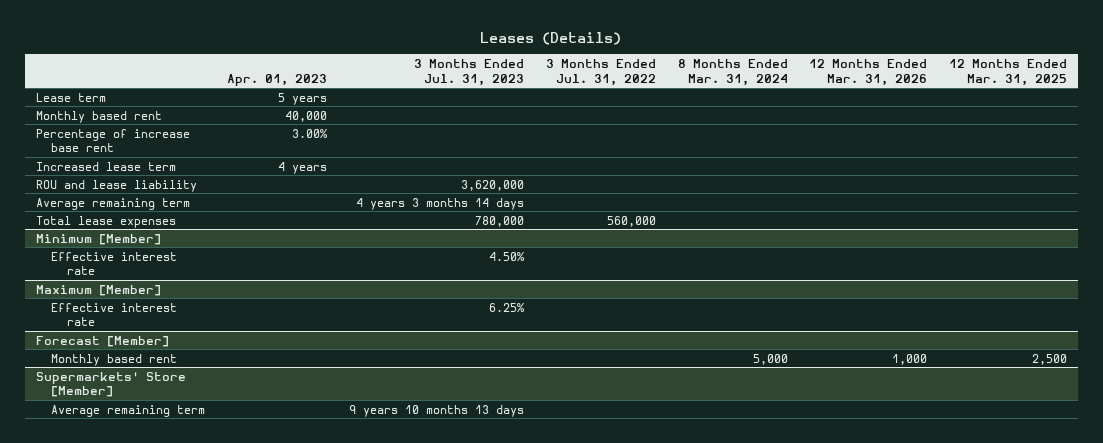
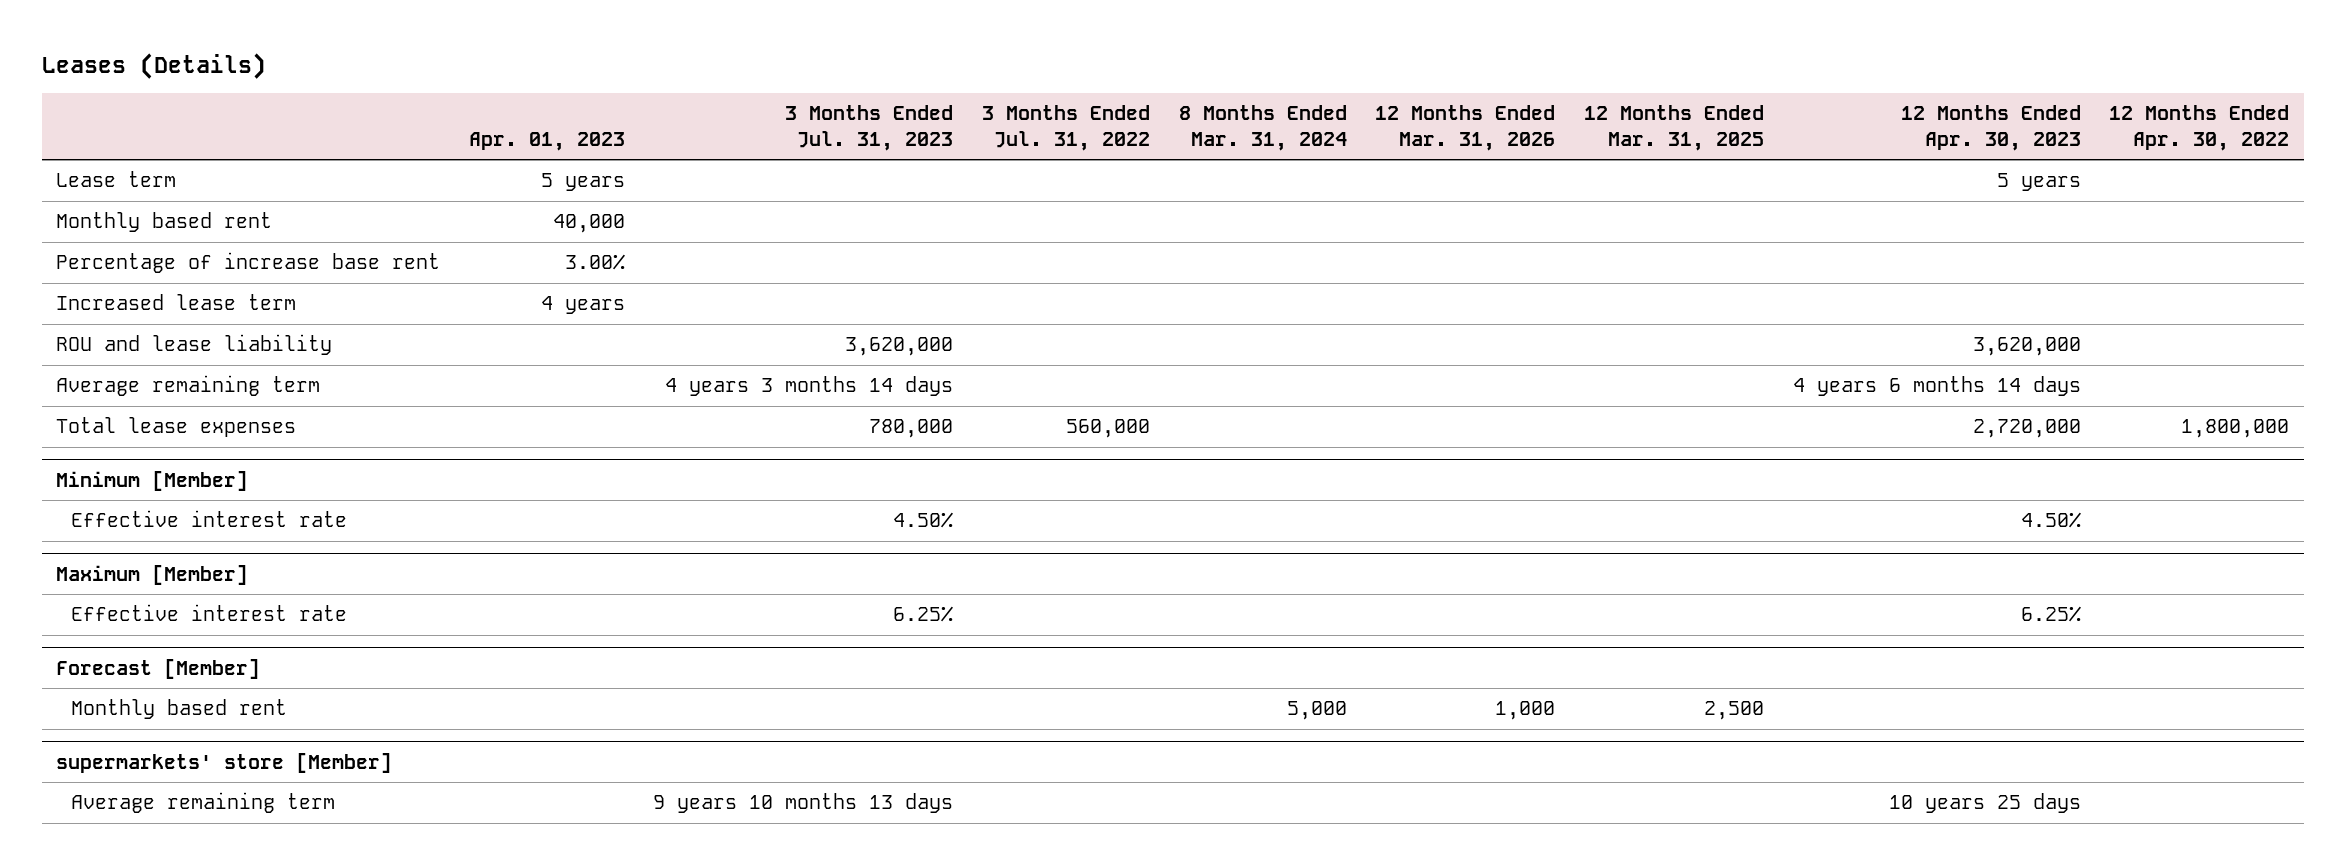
- | Apr. 01, 2023 | 3 Months Ended Jul. 31, 2023 | 3 Months Ended Jul. 31, 2022 | 8 Months Ended Mar. 31, 2024 | 12 Months Ended Mar. 31, 2026 | 12 Months Ended Mar. 31, 2025
+ | Apr. 01, 2023 | 3 Months Ended Jul. 31, 2023 | 3 Months Ended Jul. 31, 2022 | 8 Months Ended Mar. 31, 2024 | 12 Months Ended Mar. 31, 2026 | 12 Months Ended Mar. 31, 2025 | 12 Months Ended Apr. 30, 2023 | 12 Months Ended Apr. 30, 2022
- Supermarkets' Store [Member]
+ supermarkets' store [Member]

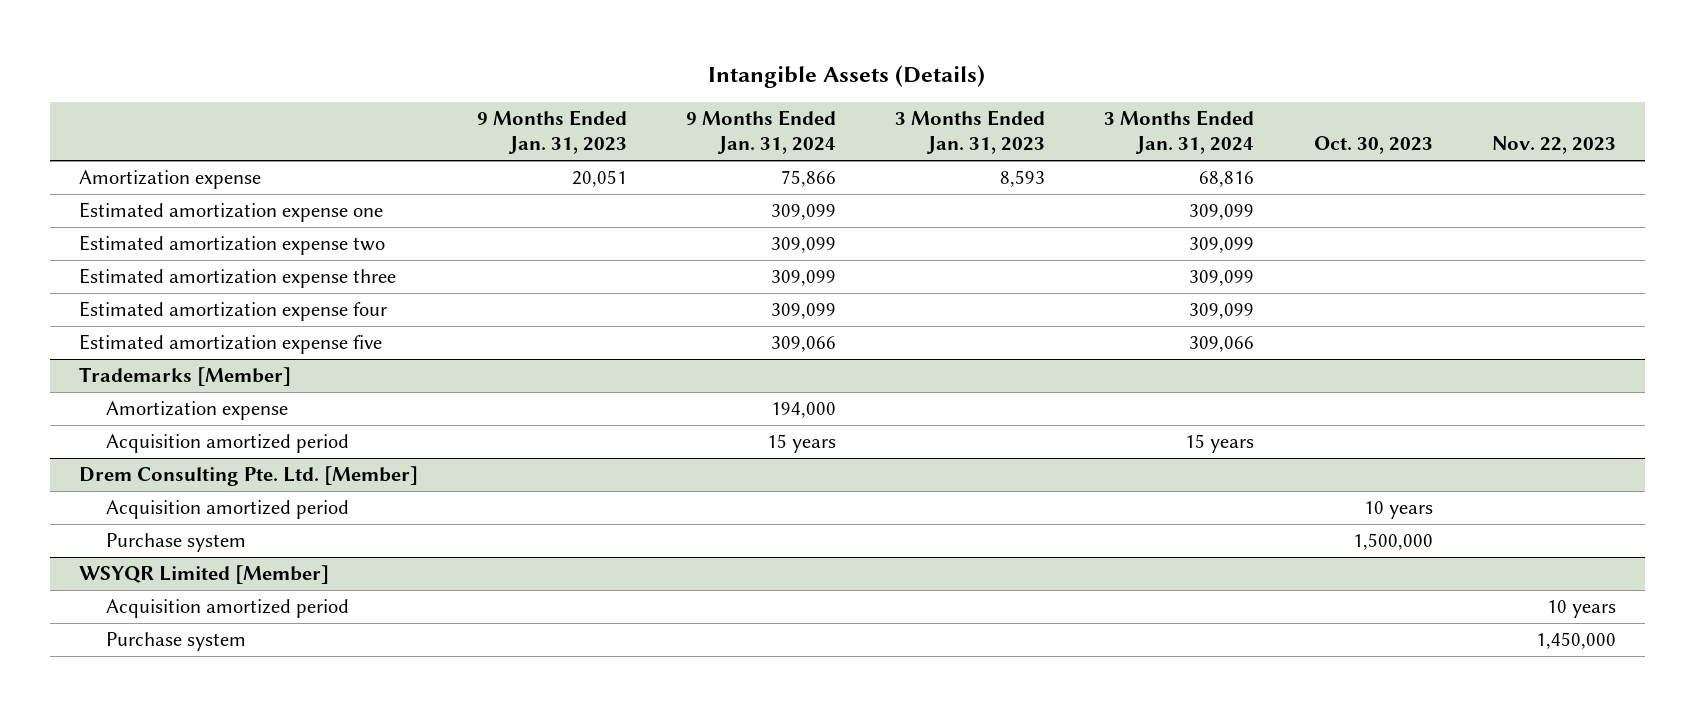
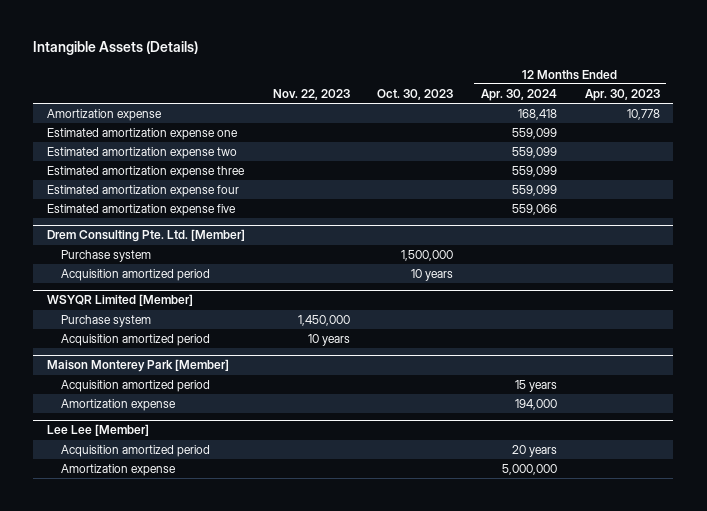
- | 9 Months Ended Jan. 31, 2023 | 9 Months Ended Jan. 31, 2024 | 3 Months Ended Jan. 31, 2023 | 3 Months Ended Jan. 31, 2024 | Oct. 30, 2023 | Nov. 22, 2023
+ | Nov. 22, 2023 | Oct. 30, 2023 | 12 Months Ended Apr. 30, 2024 | 12 Months Ended Apr. 30, 2023
- Trademarks [Member]
- Amortization expense | | 194,000 | | | |
- Acquisition amortized period | | 15 years | | 15 years | |
@ Drem Consulting Pte. Ltd. [Member]
moved down: Acquisition amortized period | | 10 years | |
@ WSYQR Limited [Member]
moved down: Acquisition amortized period | 10 years | | |
+ Maison Monterey Park [Member]
+ Acquisition amortized period | | | 15 years |
+ Amortization expense | | | 194,000 |
+ Lee Lee [Member]
+ Acquisition amortized period | | | 20 years |
+ Amortization expense | | | 5,000,000 |

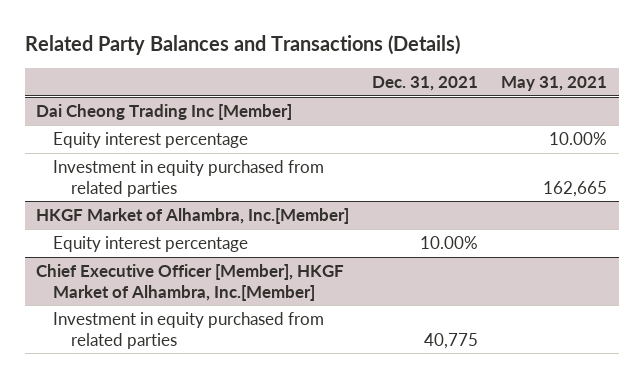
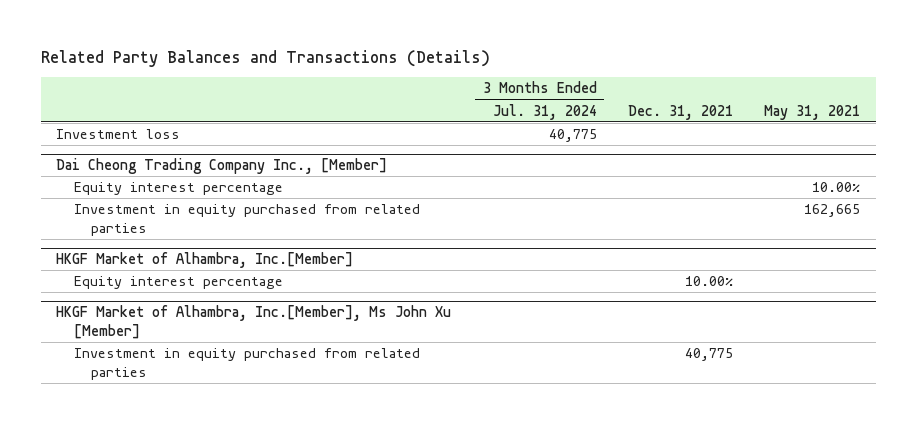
- | Dec. 31, 2021 | May 31, 2021
+ | 3 Months Ended Jul. 31, 2024 | Dec. 31, 2021 | May 31, 2021
- Dai Cheong Trading Inc [Member]
+ Investment loss | 40,775 | |
+ Dai Cheong Trading Company Inc., [Member]
- Chief Executive Officer [Member], HKGF Market of Alhambra, Inc.[Member]
+ HKGF Market of Alhambra, Inc.[Member], Ms John Xu [Member]

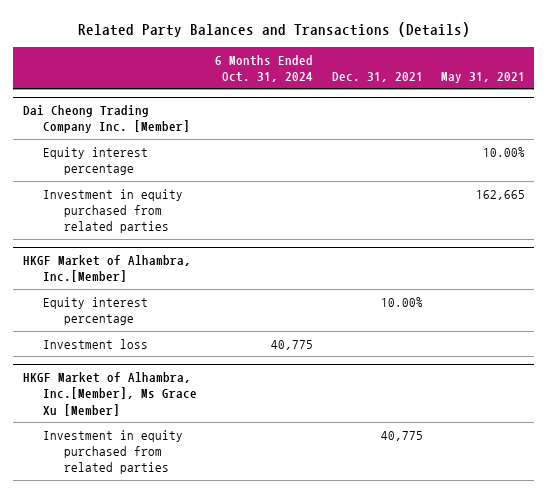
- | 3 Months Ended Jul. 31, 2024 | Dec. 31, 2021 | May 31, 2021
+ | 6 Months Ended Oct. 31, 2024 | Dec. 31, 2021 | May 31, 2021
- Investment loss | 40,775 | |
- Dai Cheong Trading Company Inc., [Member]
+ Dai Cheong Trading Company Inc. [Member]
- HKGF Market of Alhambra, Inc.[Member], Ms John Xu [Member]
@ HKGF Market of Alhambra, Inc.[Member]
+ Investment loss | 40,775 | |
+ HKGF Market of Alhambra, Inc.[Member], Ms Grace Xu [Member]

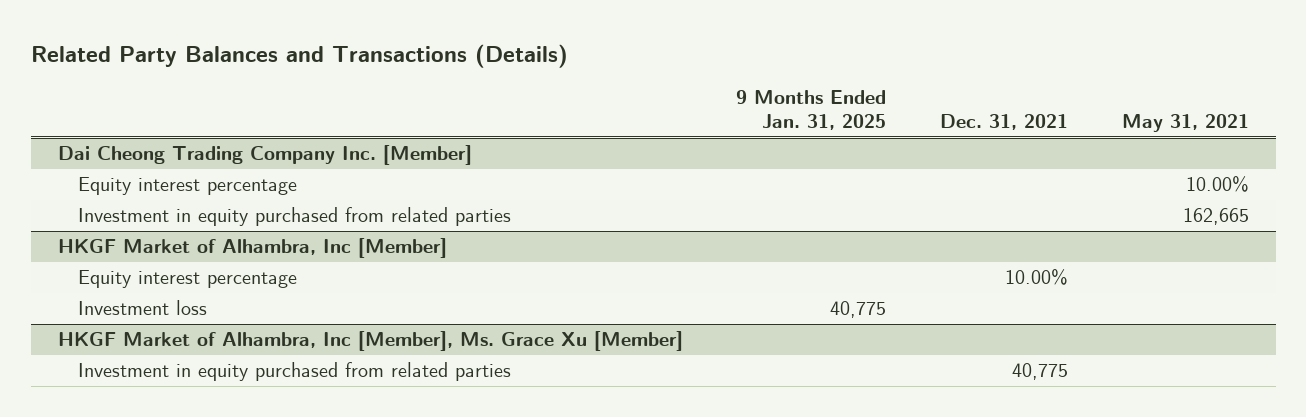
- | 6 Months Ended Oct. 31, 2024 | Dec. 31, 2021 | May 31, 2021
+ | 9 Months Ended Jan. 31, 2025 | Dec. 31, 2021 | May 31, 2021
- HKGF Market of Alhambra, Inc.[Member]
+ HKGF Market of Alhambra, Inc [Member]
- HKGF Market of Alhambra, Inc.[Member], Ms Grace Xu [Member]
+ HKGF Market of Alhambra, Inc [Member], Ms. Grace Xu [Member]

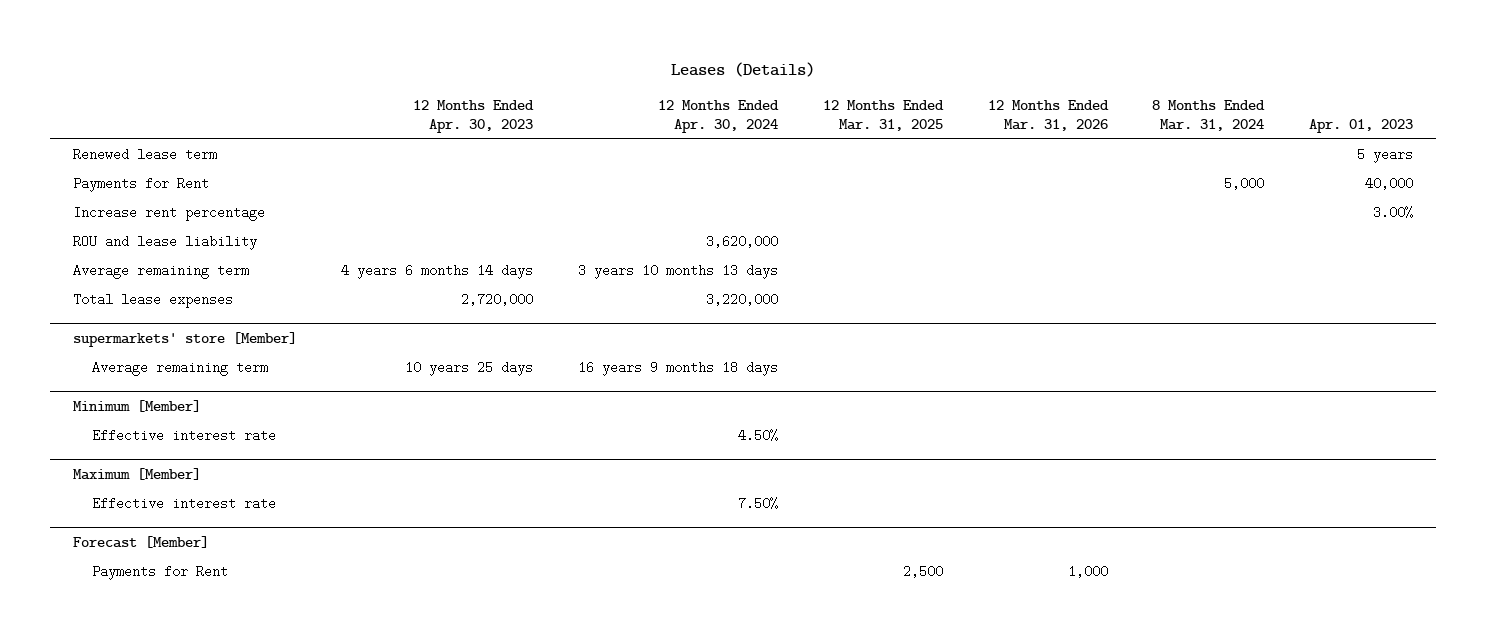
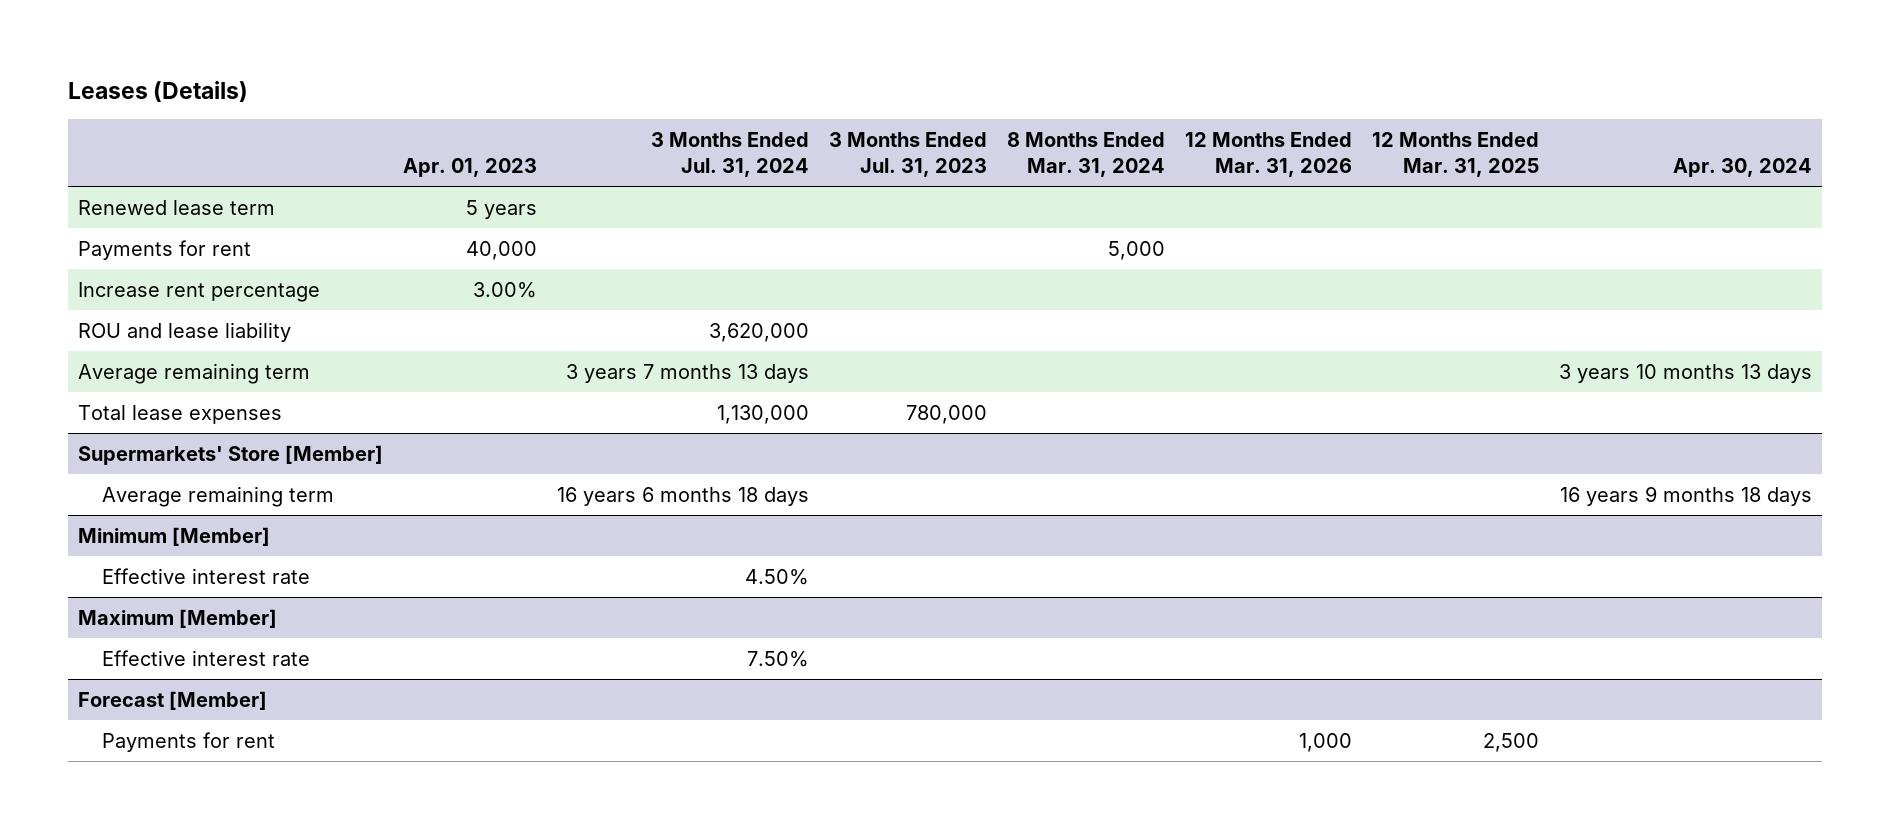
- | 12 Months Ended Apr. 30, 2023 | 12 Months Ended Apr. 30, 2024 | 12 Months Ended Mar. 31, 2025 | 12 Months Ended Mar. 31, 2026 | 8 Months Ended Mar. 31, 2024 | Apr. 01, 2023
+ | Apr. 01, 2023 | 3 Months Ended Jul. 31, 2024 | 3 Months Ended Jul. 31, 2023 | 8 Months Ended Mar. 31, 2024 | 12 Months Ended Mar. 31, 2026 | 12 Months Ended Mar. 31, 2025 | Apr. 30, 2024
- Payments for Rent | | | | | 5,000 | 40,000
+ Payments for rent | 40,000 | | | 5,000 | | |
- supermarkets' store [Member]
+ Supermarkets' Store [Member]
@ Forecast [Member]
- Payments for Rent | | | 2,500 | 1,000 | |
+ Payments for rent | | | | | 1,000 | 2,500 |

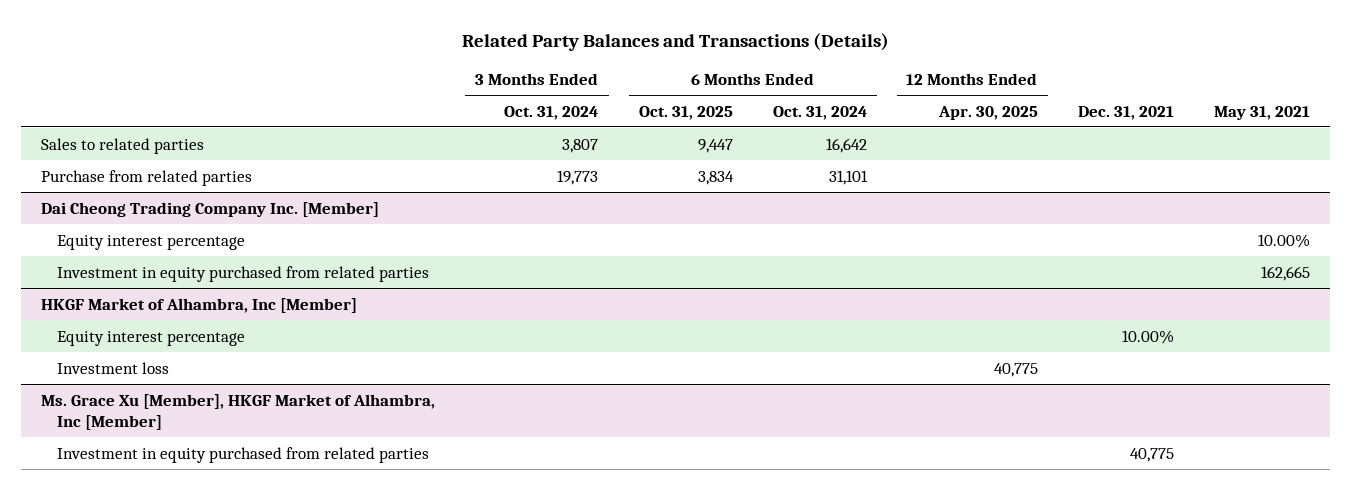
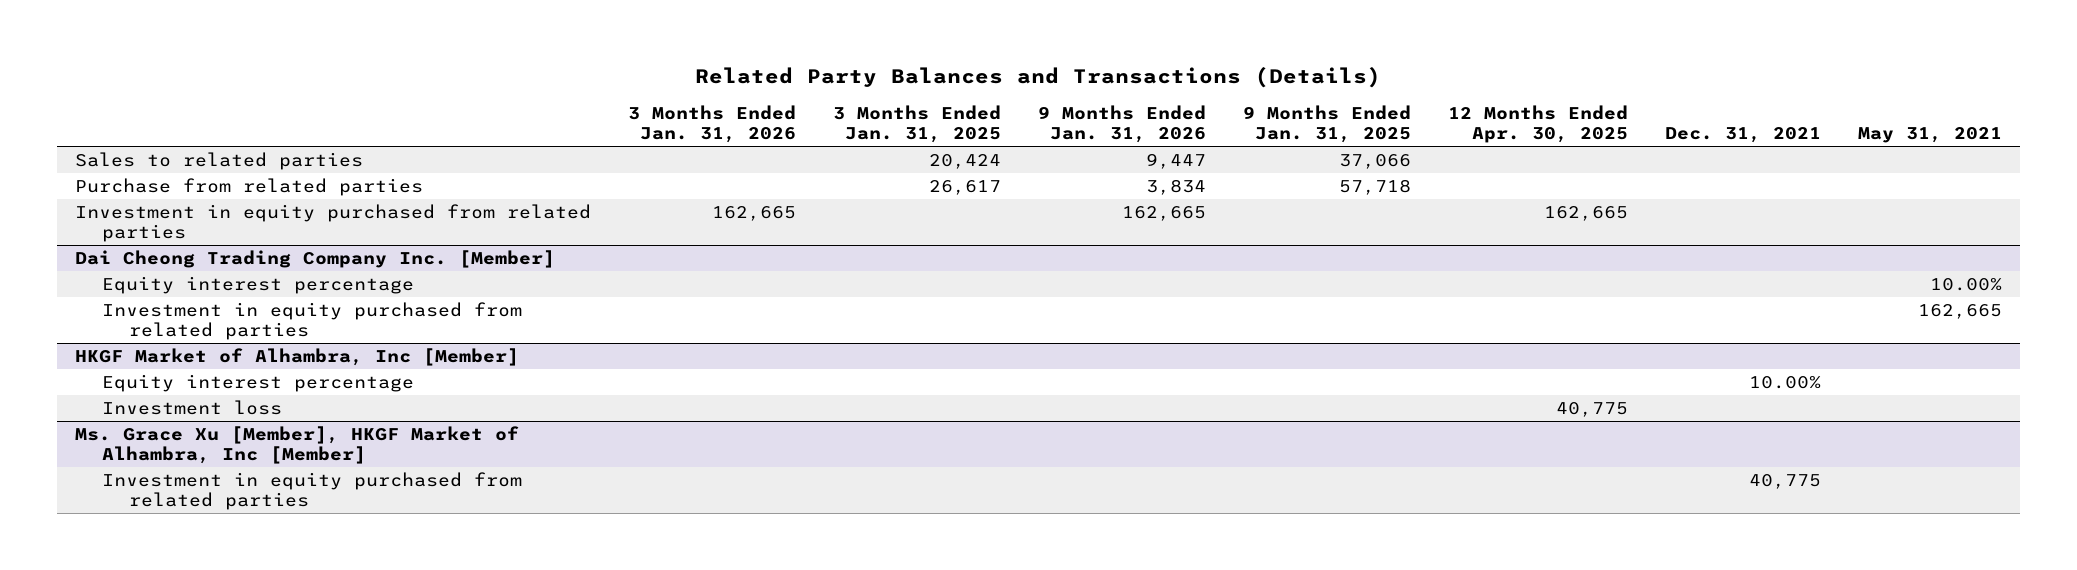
- | 3 Months Ended Oct. 31, 2024 | 6 Months Ended Oct. 31, 2025 | 6 Months Ended Oct. 31, 2024 | 12 Months Ended Apr. 30, 2025 | Dec. 31, 2021 | May 31, 2021
+ | 3 Months Ended Jan. 31, 2026 | 3 Months Ended Jan. 31, 2025 | 9 Months Ended Jan. 31, 2026 | 9 Months Ended Jan. 31, 2025 | 12 Months Ended Apr. 30, 2025 | Dec. 31, 2021 | May 31, 2021
+ Investment in equity purchased from related parties | 162,665 | | 162,665 | | 162,665 | |

